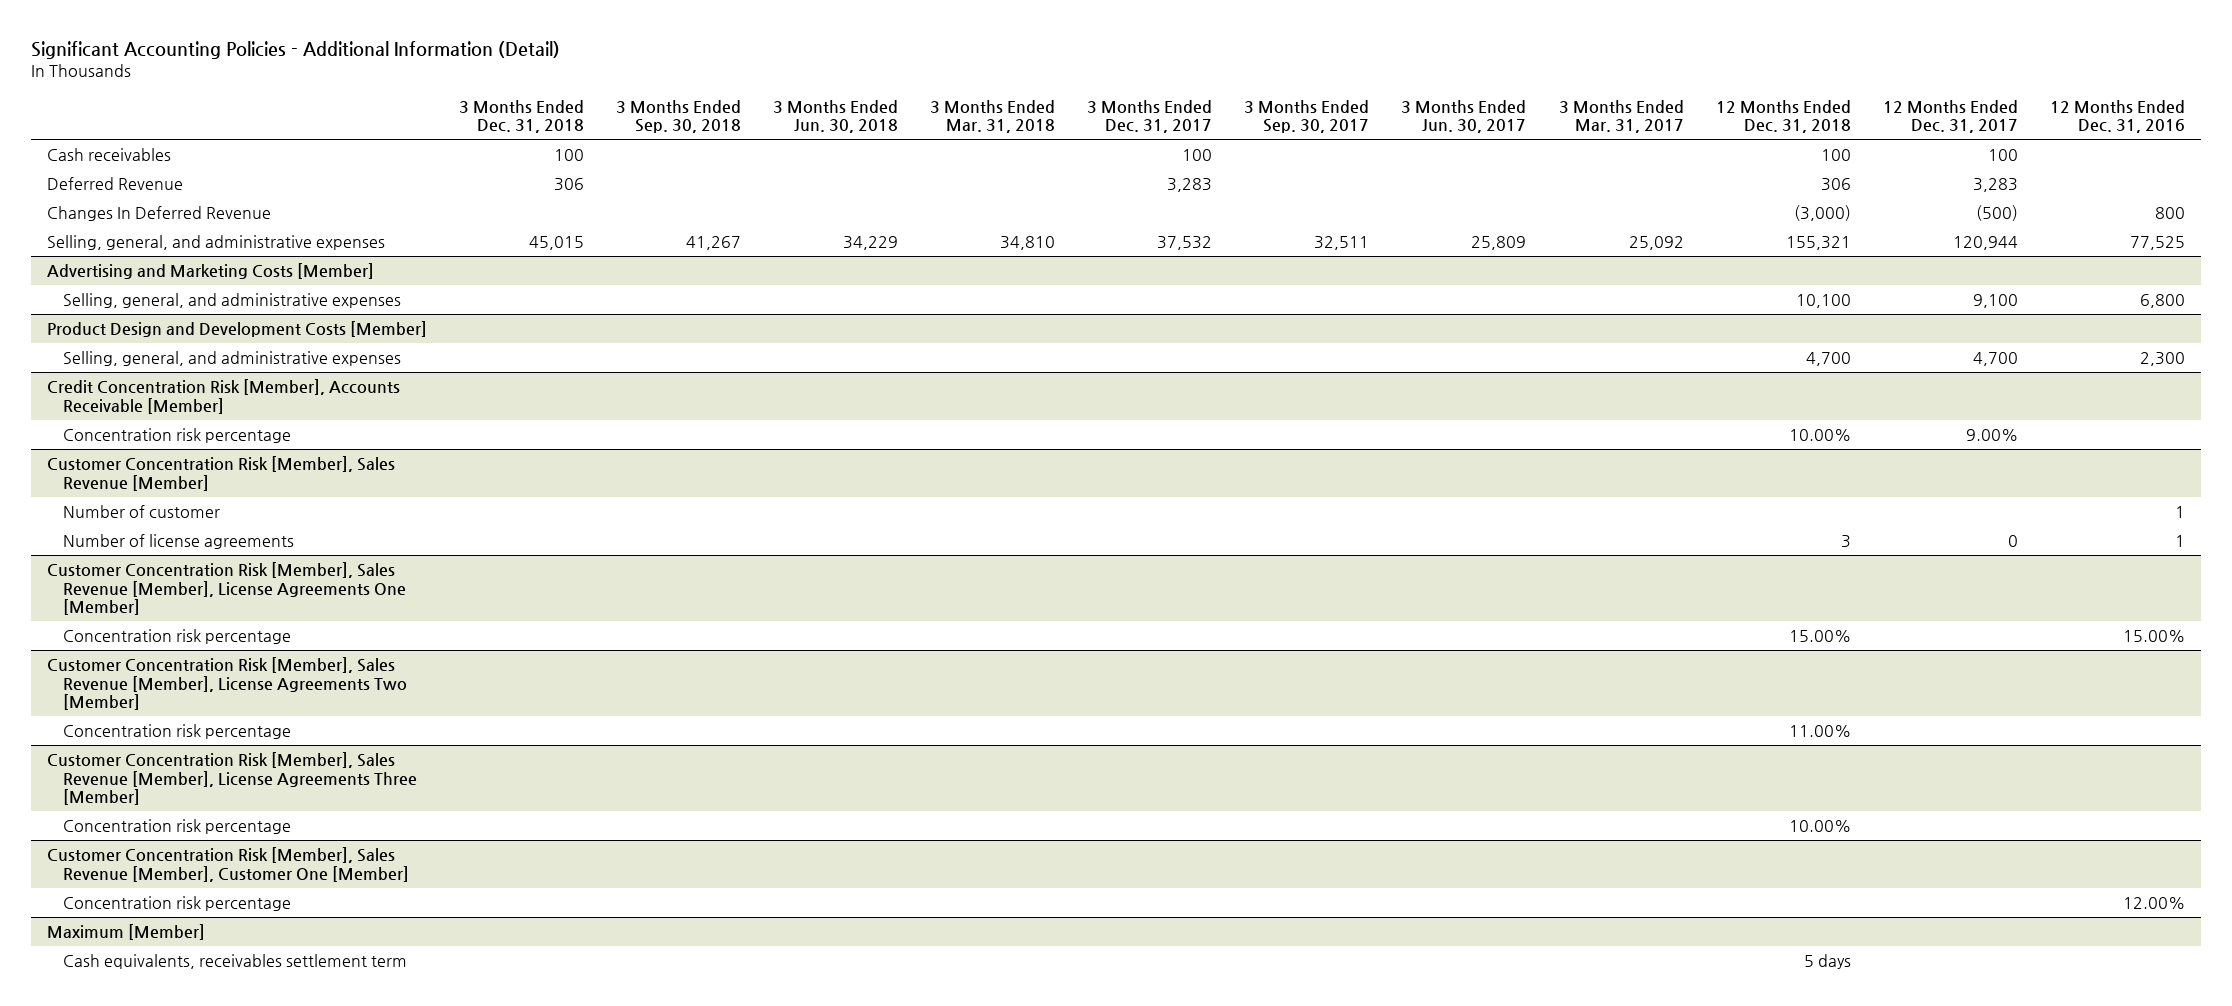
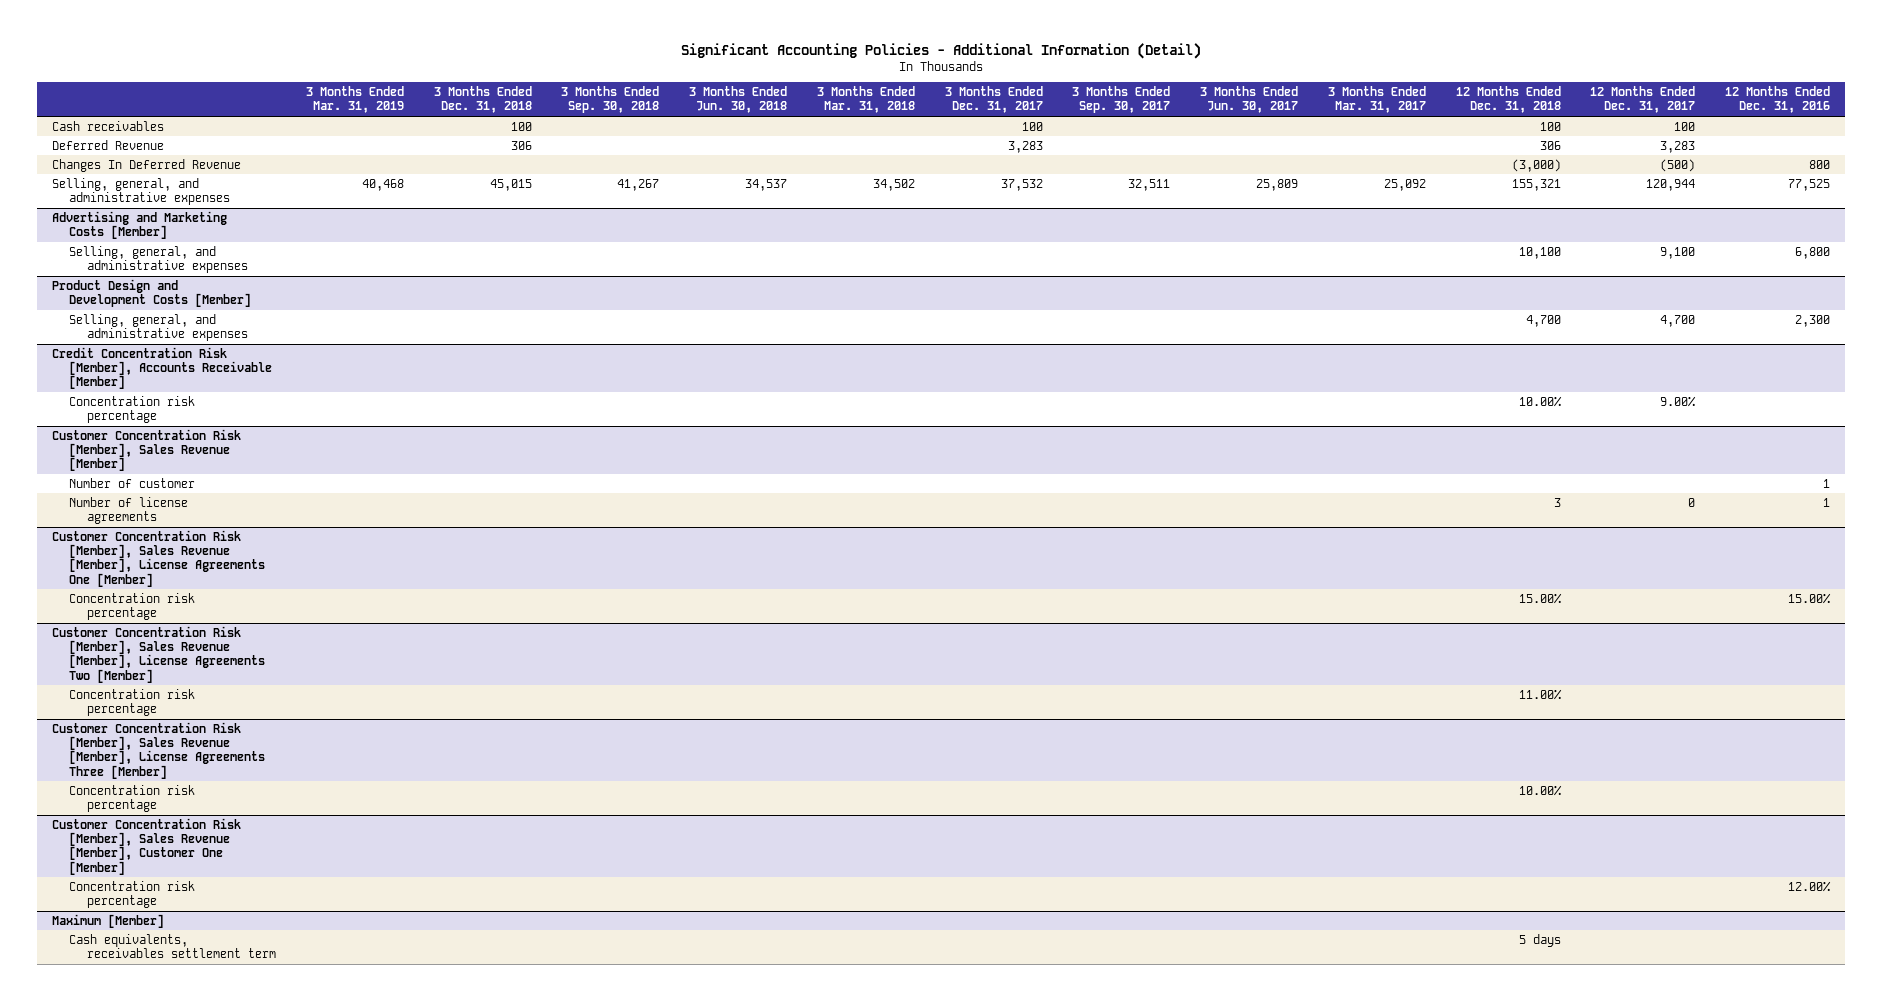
- | 3 Months Ended Dec. 31, 2018 | 3 Months Ended Sep. 30, 2018 | 3 Months Ended Jun. 30, 2018 | 3 Months Ended Mar. 31, 2018 | 3 Months Ended Dec. 31, 2017 | 3 Months Ended Sep. 30, 2017 | 3 Months Ended Jun. 30, 2017 | 3 Months Ended Mar. 31, 2017 | 12 Months Ended Dec. 31, 2018 | 12 Months Ended Dec. 31, 2017 | 12 Months Ended Dec. 31, 2016
+ | 3 Months Ended Mar. 31, 2019 | 3 Months Ended Dec. 31, 2018 | 3 Months Ended Sep. 30, 2018 | 3 Months Ended Jun. 30, 2018 | 3 Months Ended Mar. 31, 2018 | 3 Months Ended Dec. 31, 2017 | 3 Months Ended Sep. 30, 2017 | 3 Months Ended Jun. 30, 2017 | 3 Months Ended Mar. 31, 2017 | 12 Months Ended Dec. 31, 2018 | 12 Months Ended Dec. 31, 2017 | 12 Months Ended Dec. 31, 2016
- Selling, general, and administrative expenses | 45,015 | 41,267 | 34,229 | 34,810 | 37,532 | 32,511 | 25,809 | 25,092 | 155,321 | 120,944 | 77,525
+ Selling, general, and administrative expenses | 40,468 | 45,015 | 41,267 | 34,537 | 34,502 | 37,532 | 32,511 | 25,809 | 25,092 | 155,321 | 120,944 | 77,525

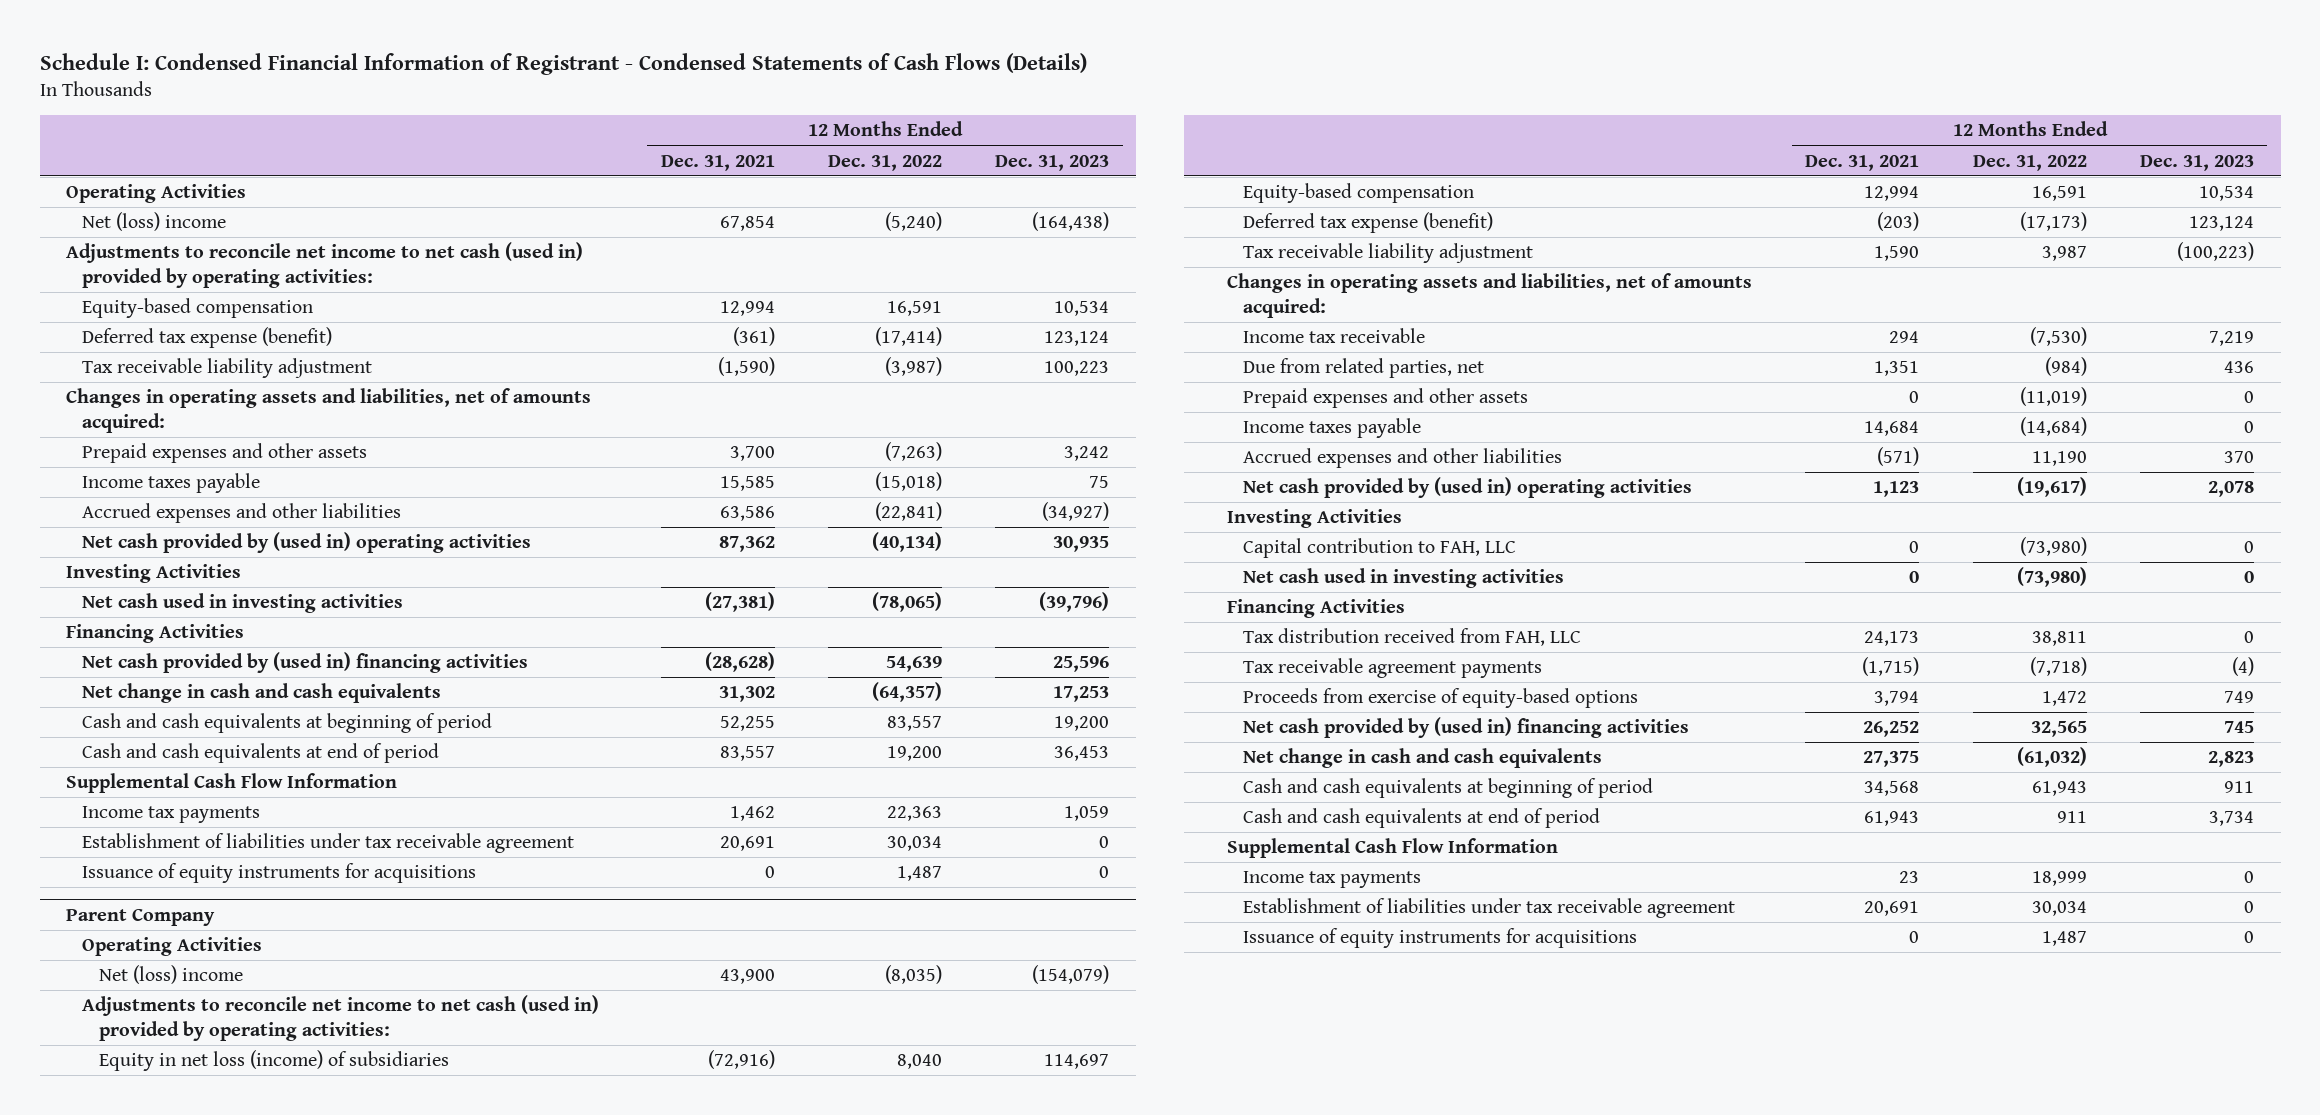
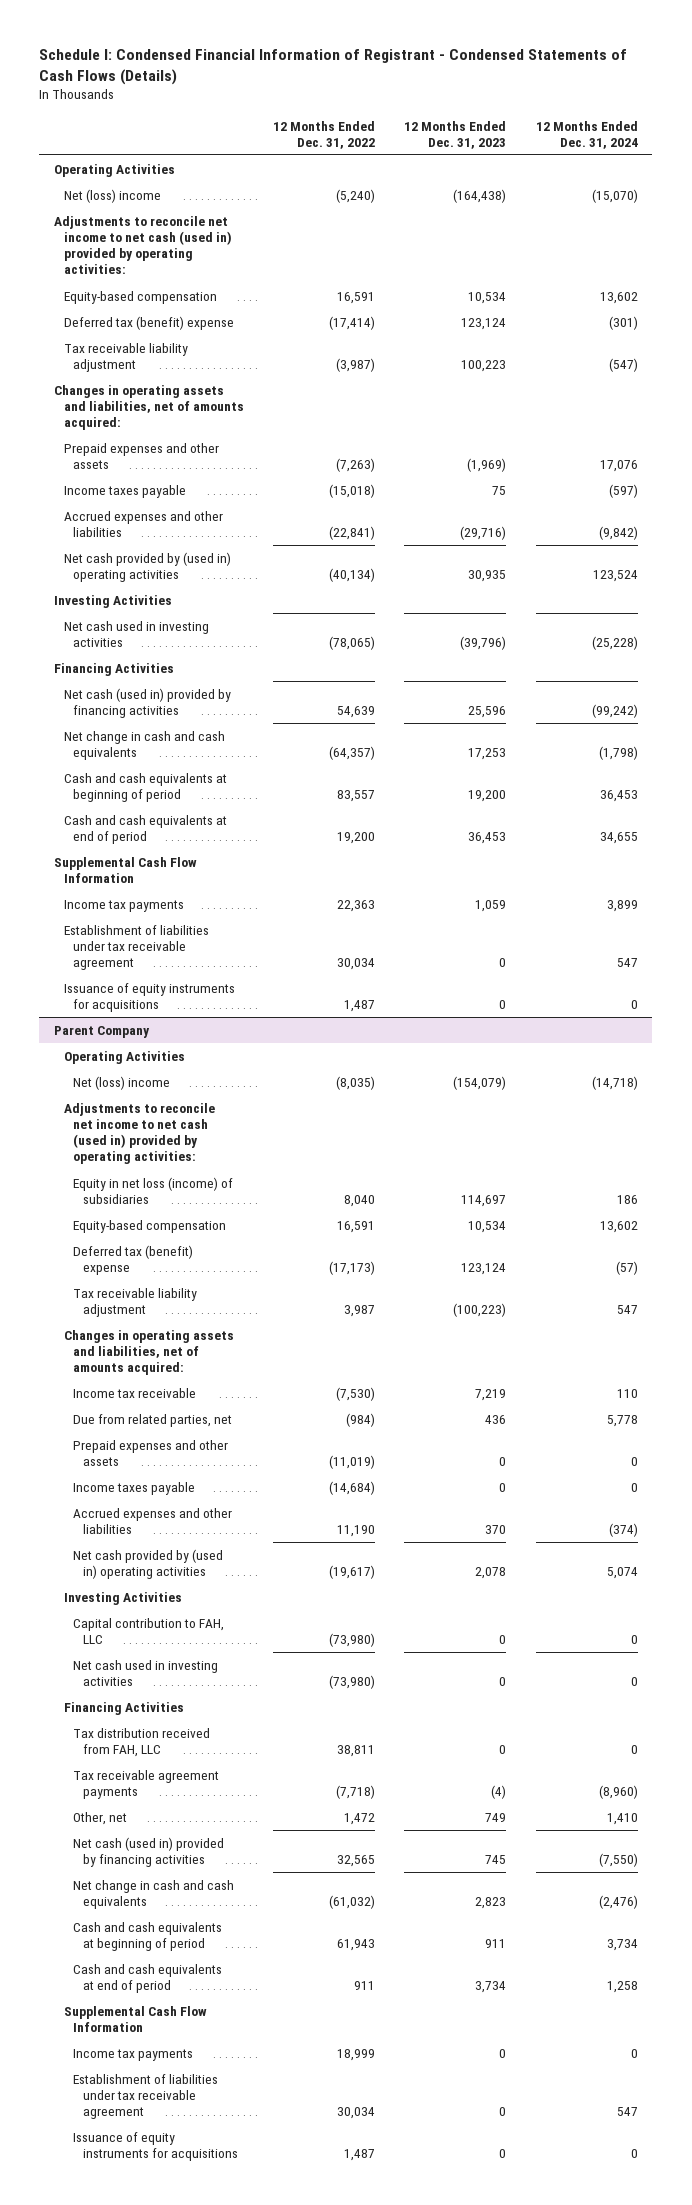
- | 12 Months Ended Dec. 31, 2021 | 12 Months Ended Dec. 31, 2022 | 12 Months Ended Dec. 31, 2023
+ | 12 Months Ended Dec. 31, 2022 | 12 Months Ended Dec. 31, 2023 | 12 Months Ended Dec. 31, 2024
- Deferred tax expense (benefit) | (361) | (17,414) | 123,124
+ Deferred tax (benefit) expense | (17,414) | 123,124 | (301)
- Prepaid expenses and other assets | 3,700 | (7,263) | 3,242
+ Prepaid expenses and other assets | (7,263) | (1,969) | 17,076
- Accrued expenses and other liabilities | 63,586 | (22,841) | (34,927)
+ Accrued expenses and other liabilities | (22,841) | (29,716) | (9,842)
- Net cash provided by (used in) financing activities | (28,628) | 54,639 | 25,596
+ Net cash (used in) provided by financing activities | 54,639 | 25,596 | (99,242)
@ Parent Company
- Deferred tax expense (benefit) | (203) | (17,173) | 123,124
+ Deferred tax (benefit) expense | (17,173) | 123,124 | (57)
- Proceeds from exercise of equity-based options | 3,794 | 1,472 | 749
- Net cash provided by (used in) financing activities | 26,252 | 32,565 | 745
+ Other, net | 1,472 | 749 | 1,410
+ Net cash (used in) provided by financing activities | 32,565 | 745 | (7,550)

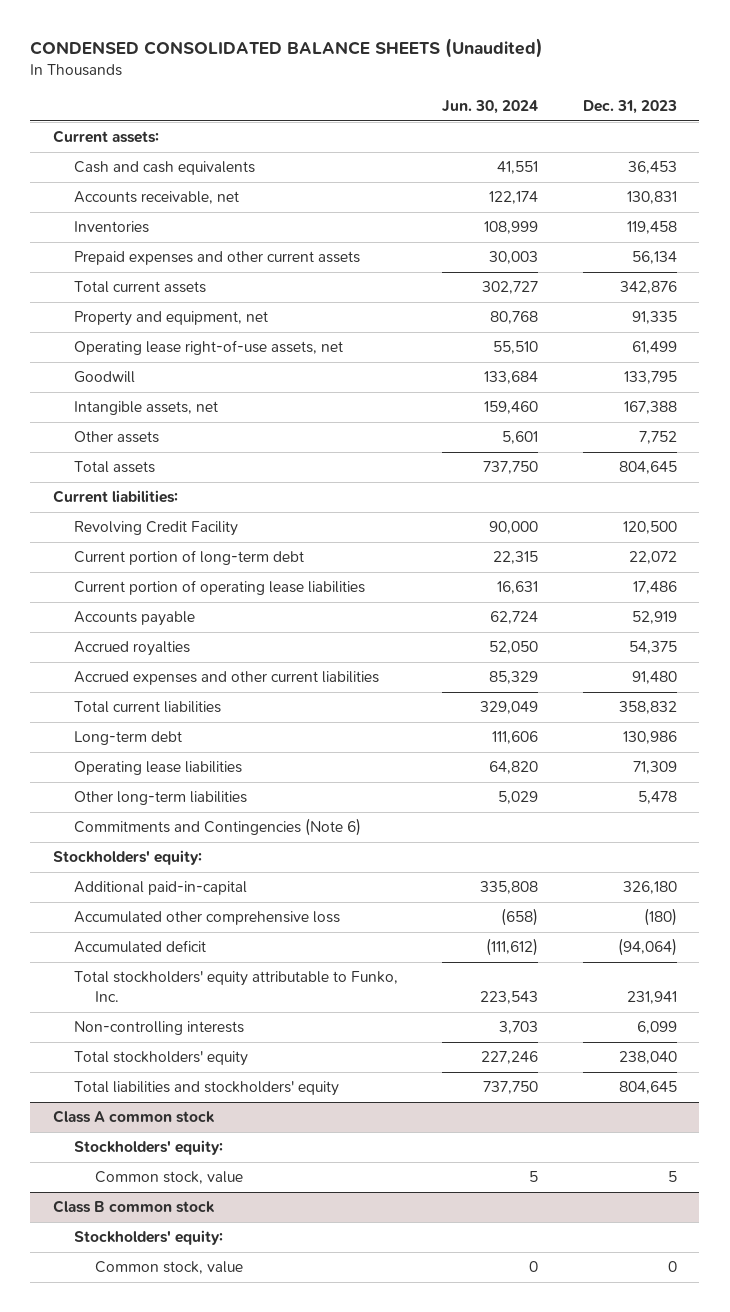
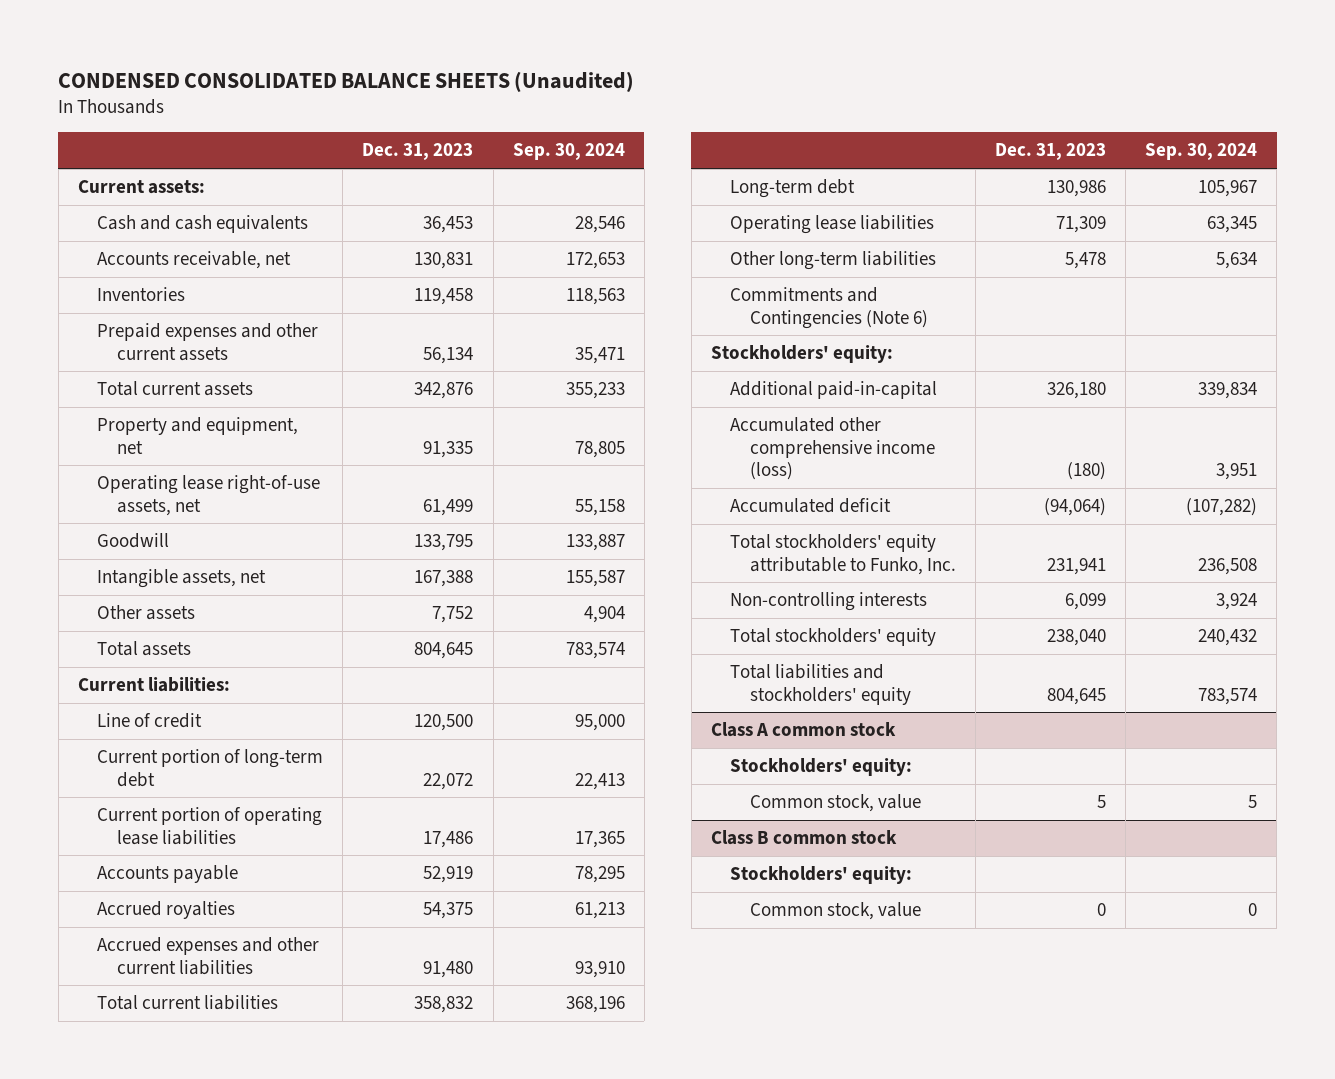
- | Jun. 30, 2024 | Dec. 31, 2023
+ | Dec. 31, 2023 | Sep. 30, 2024
- Revolving Credit Facility | 90,000 | 120,500
+ Line of credit | 120,500 | 95,000
- Accumulated other comprehensive loss | (658) | (180)
+ Accumulated other comprehensive income (loss) | (180) | 3,951

